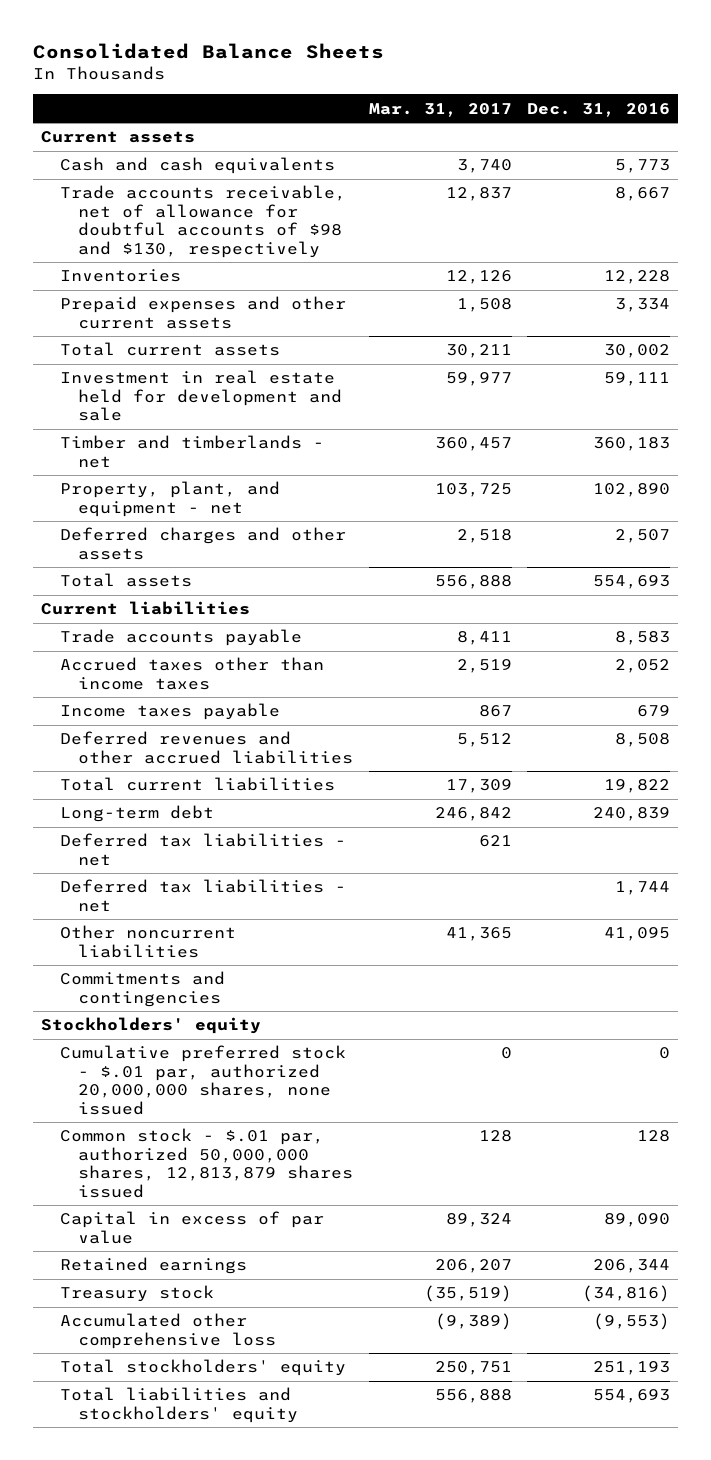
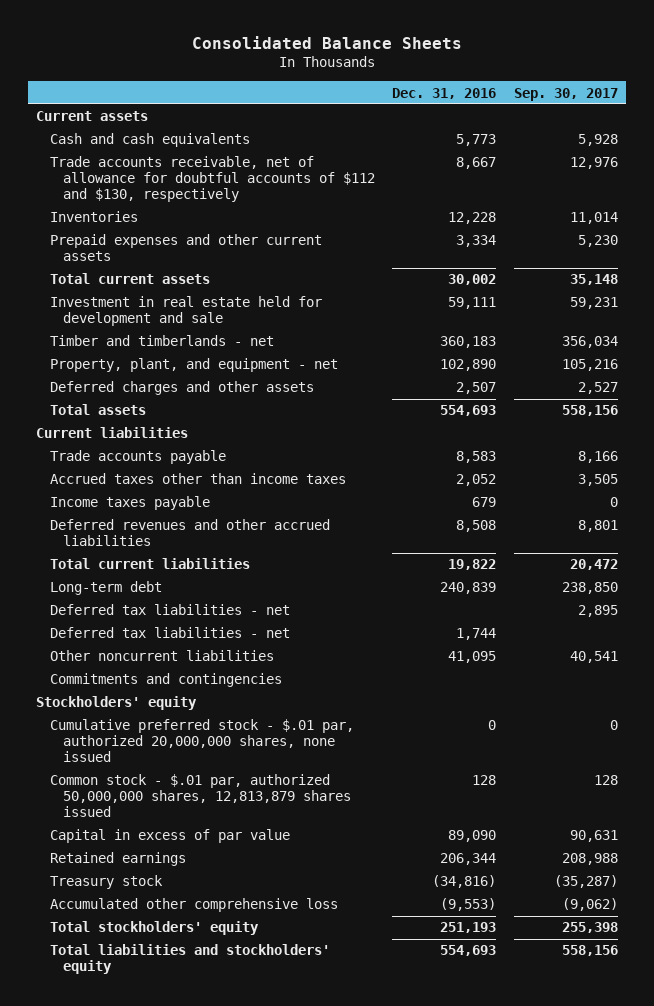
- | Mar. 31, 2017 | Dec. 31, 2016
+ | Dec. 31, 2016 | Sep. 30, 2017
- Trade accounts receivable, net of allowance for doubtful accounts of $98 and $130, respectively | 12,837 | 8,667
+ Trade accounts receivable, net of allowance for doubtful accounts of $112 and $130, respectively | 8,667 | 12,976

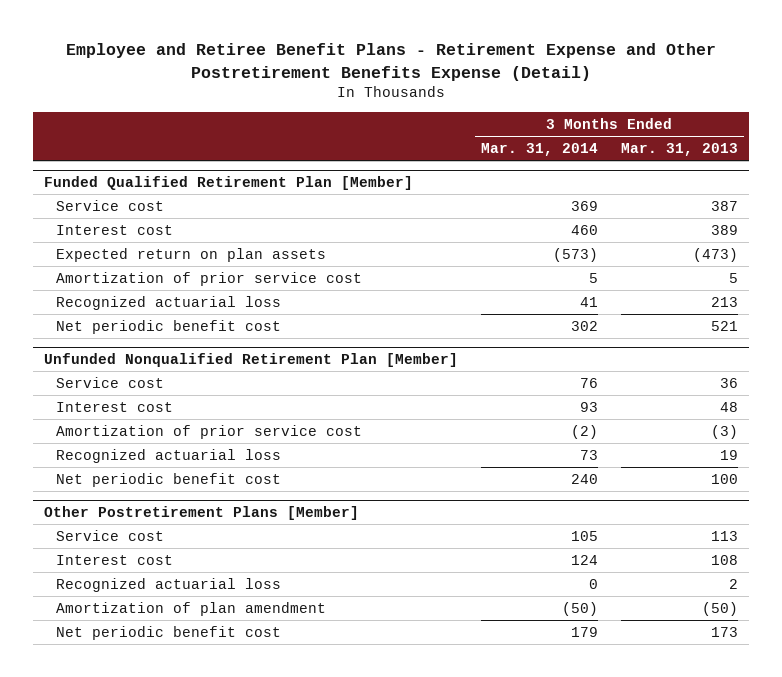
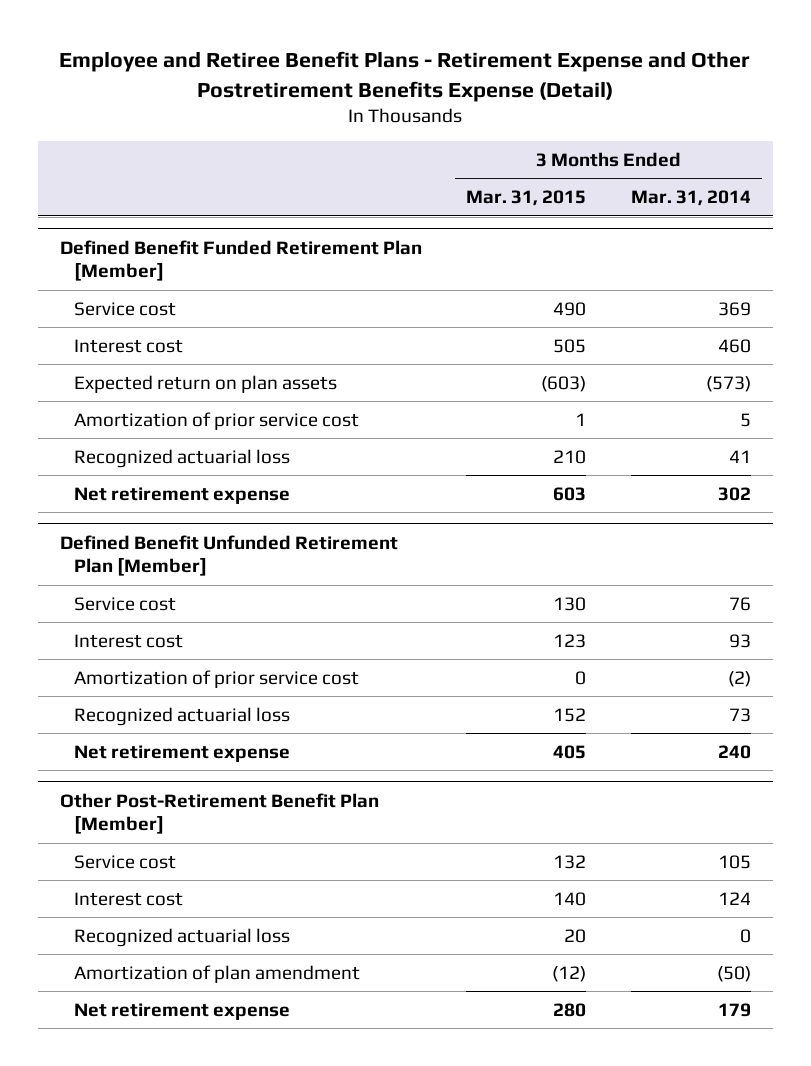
- | 3 Months Ended Mar. 31, 2014 | 3 Months Ended Mar. 31, 2013
+ | 3 Months Ended Mar. 31, 2015 | 3 Months Ended Mar. 31, 2014
- Funded Qualified Retirement Plan [Member]
+ Defined Benefit Funded Retirement Plan [Member]
- Net periodic benefit cost | 302 | 521
- Unfunded Nonqualified Retirement Plan [Member]
+ Net retirement expense | 603 | 302
+ Defined Benefit Unfunded Retirement Plan [Member]
- Net periodic benefit cost | 240 | 100
- Other Postretirement Plans [Member]
+ Net retirement expense | 405 | 240
+ Other Post-Retirement Benefit Plan [Member]
- Net periodic benefit cost | 179 | 173
+ Net retirement expense | 280 | 179

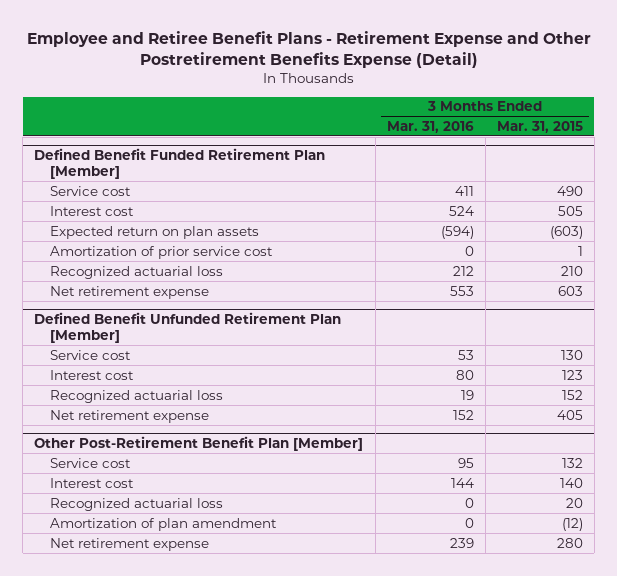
- | 3 Months Ended Mar. 31, 2015 | 3 Months Ended Mar. 31, 2014
+ | 3 Months Ended Mar. 31, 2016 | 3 Months Ended Mar. 31, 2015
@ Defined Benefit Unfunded Retirement Plan [Member]
- Amortization of prior service cost | 0 | (2)

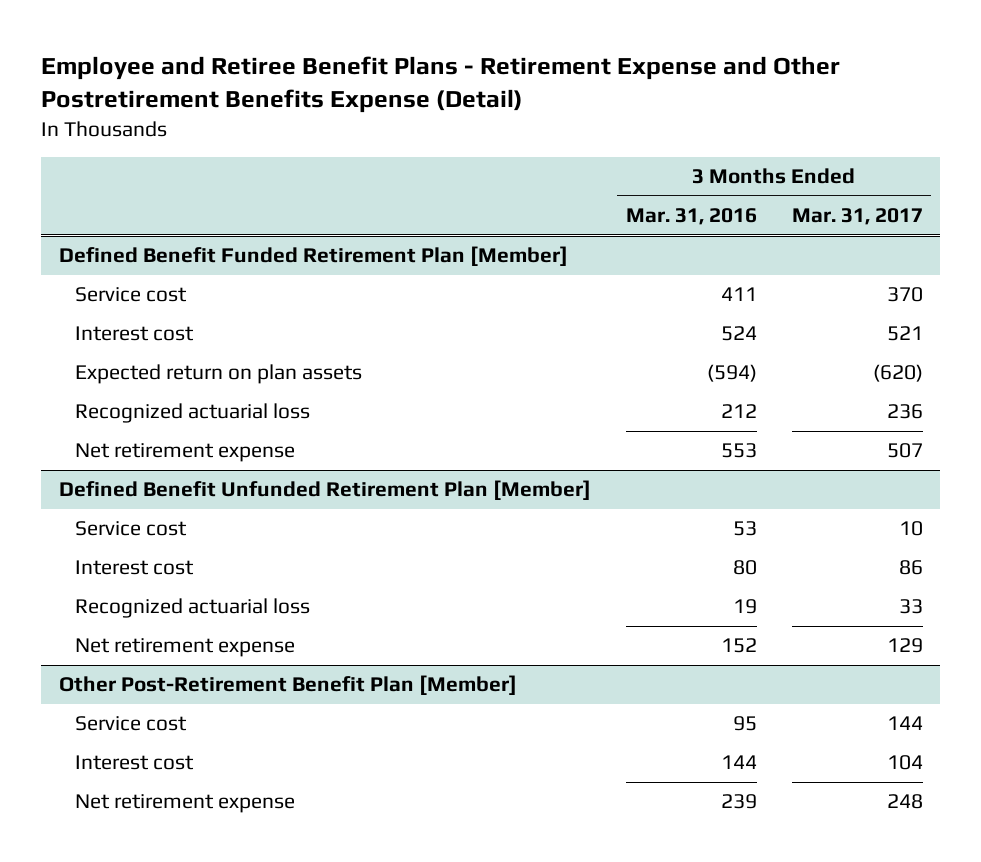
- | 3 Months Ended Mar. 31, 2016 | 3 Months Ended Mar. 31, 2015
+ | 3 Months Ended Mar. 31, 2016 | 3 Months Ended Mar. 31, 2017
@ Defined Benefit Funded Retirement Plan [Member]
- Amortization of prior service cost | 0 | 1
@ Other Post-Retirement Benefit Plan [Member]
- Recognized actuarial loss | 0 | 20
- Amortization of plan amendment | 0 | (12)

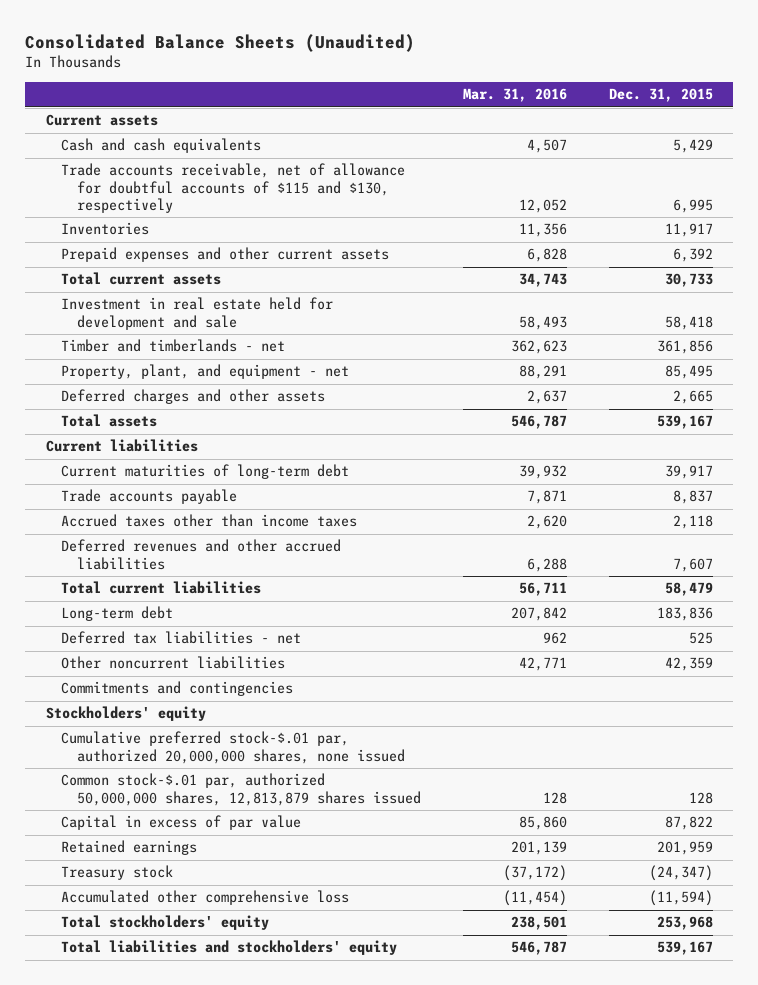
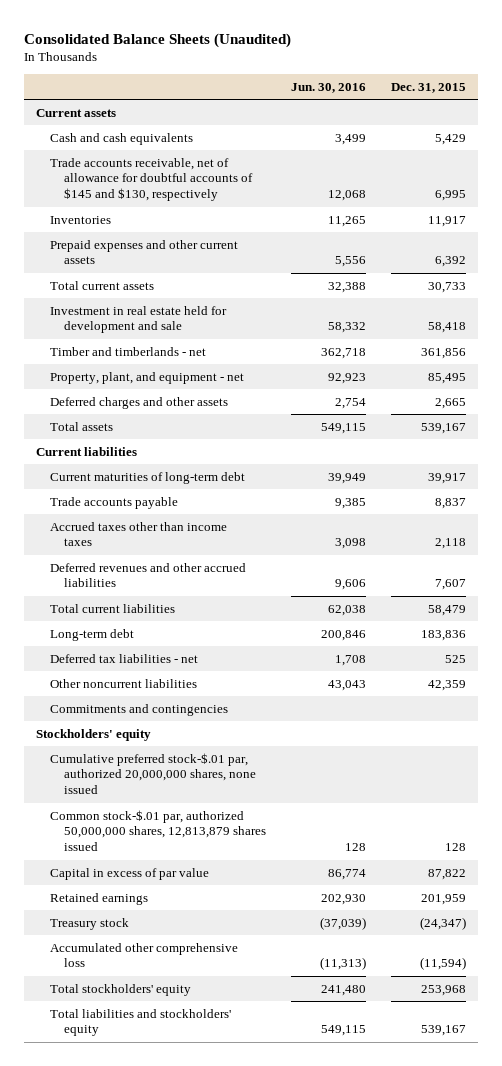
- | Mar. 31, 2016 | Dec. 31, 2015
+ | Jun. 30, 2016 | Dec. 31, 2015
- Trade accounts receivable, net of allowance for doubtful accounts of $115 and $130, respectively | 12,052 | 6,995
+ Trade accounts receivable, net of allowance for doubtful accounts of $145 and $130, respectively | 12,068 | 6,995

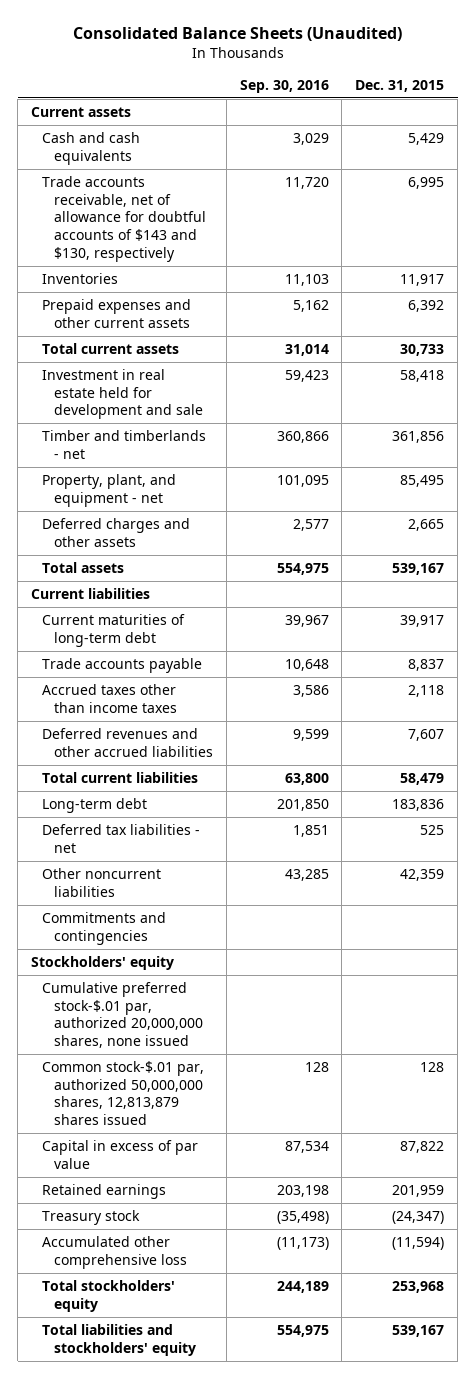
- | Jun. 30, 2016 | Dec. 31, 2015
+ | Sep. 30, 2016 | Dec. 31, 2015
- Trade accounts receivable, net of allowance for doubtful accounts of $145 and $130, respectively | 12,068 | 6,995
+ Trade accounts receivable, net of allowance for doubtful accounts of $143 and $130, respectively | 11,720 | 6,995

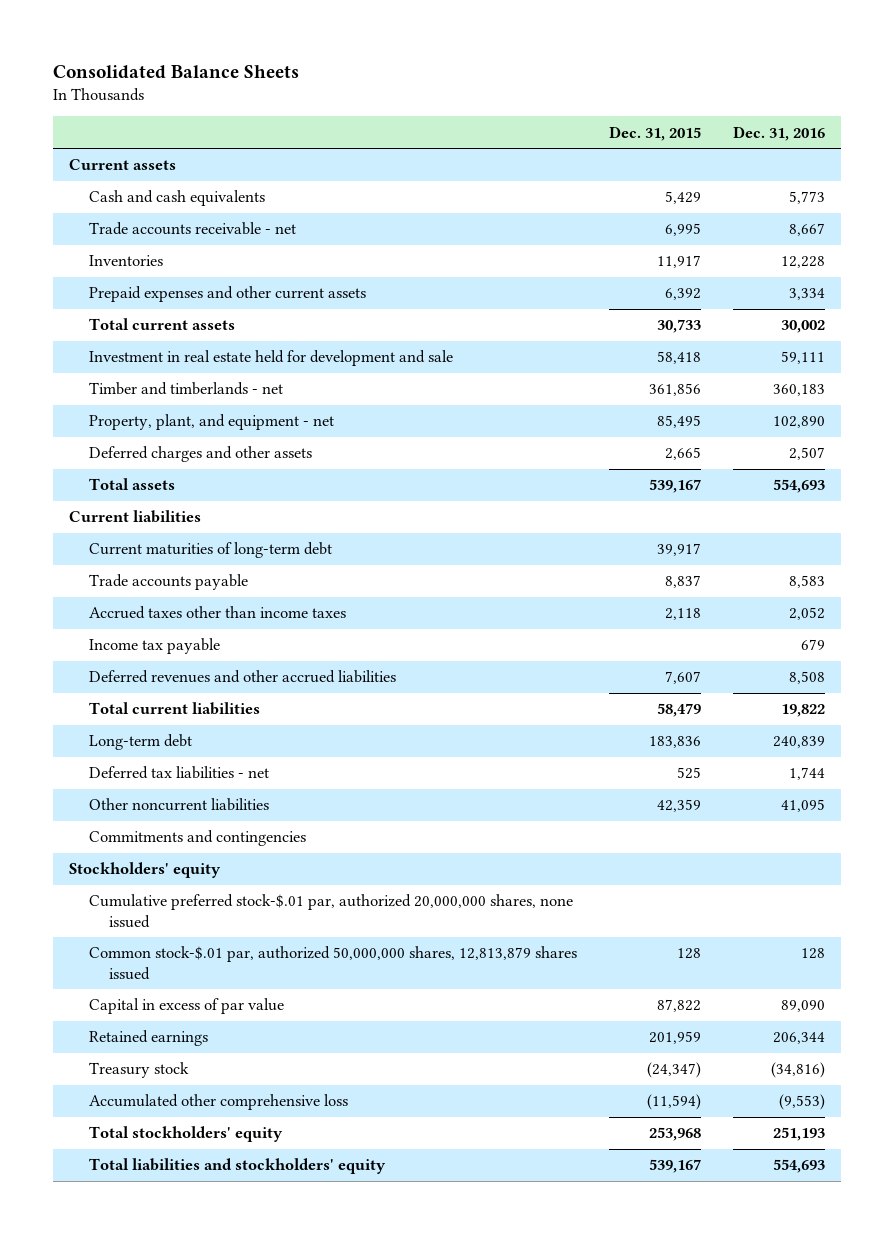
- Consolidated Balance Sheets (Unaudited)
+ Consolidated Balance Sheets
- | Sep. 30, 2016 | Dec. 31, 2015
+ | Dec. 31, 2015 | Dec. 31, 2016
- Trade accounts receivable, net of allowance for doubtful accounts of $143 and $130, respectively | 11,720 | 6,995
+ Trade accounts receivable - net | 6,995 | 8,667
+ Income tax payable | | 679

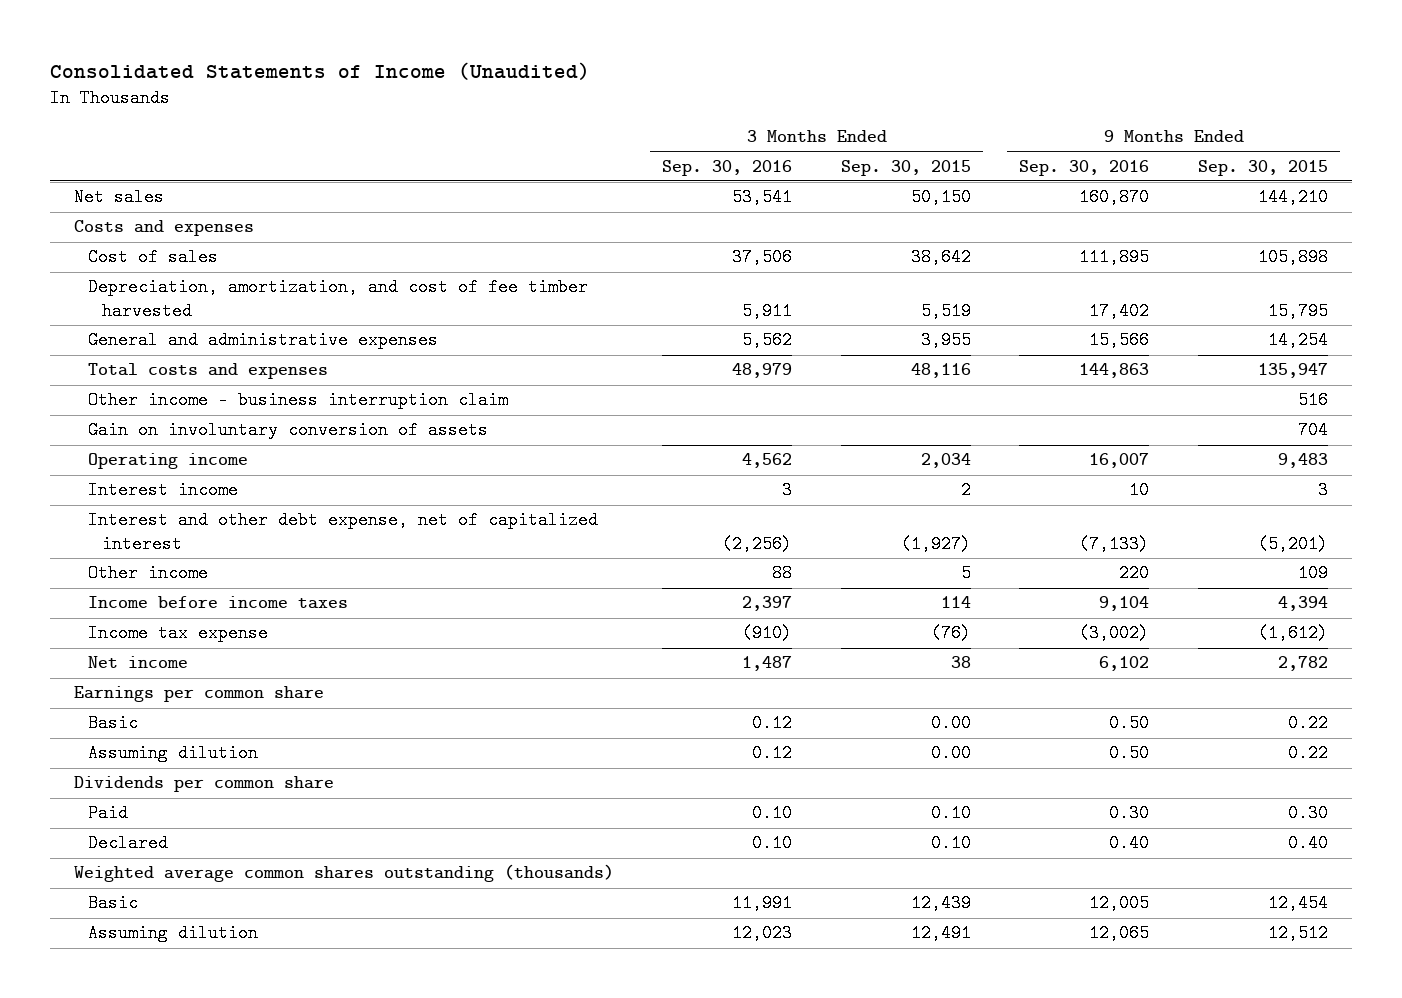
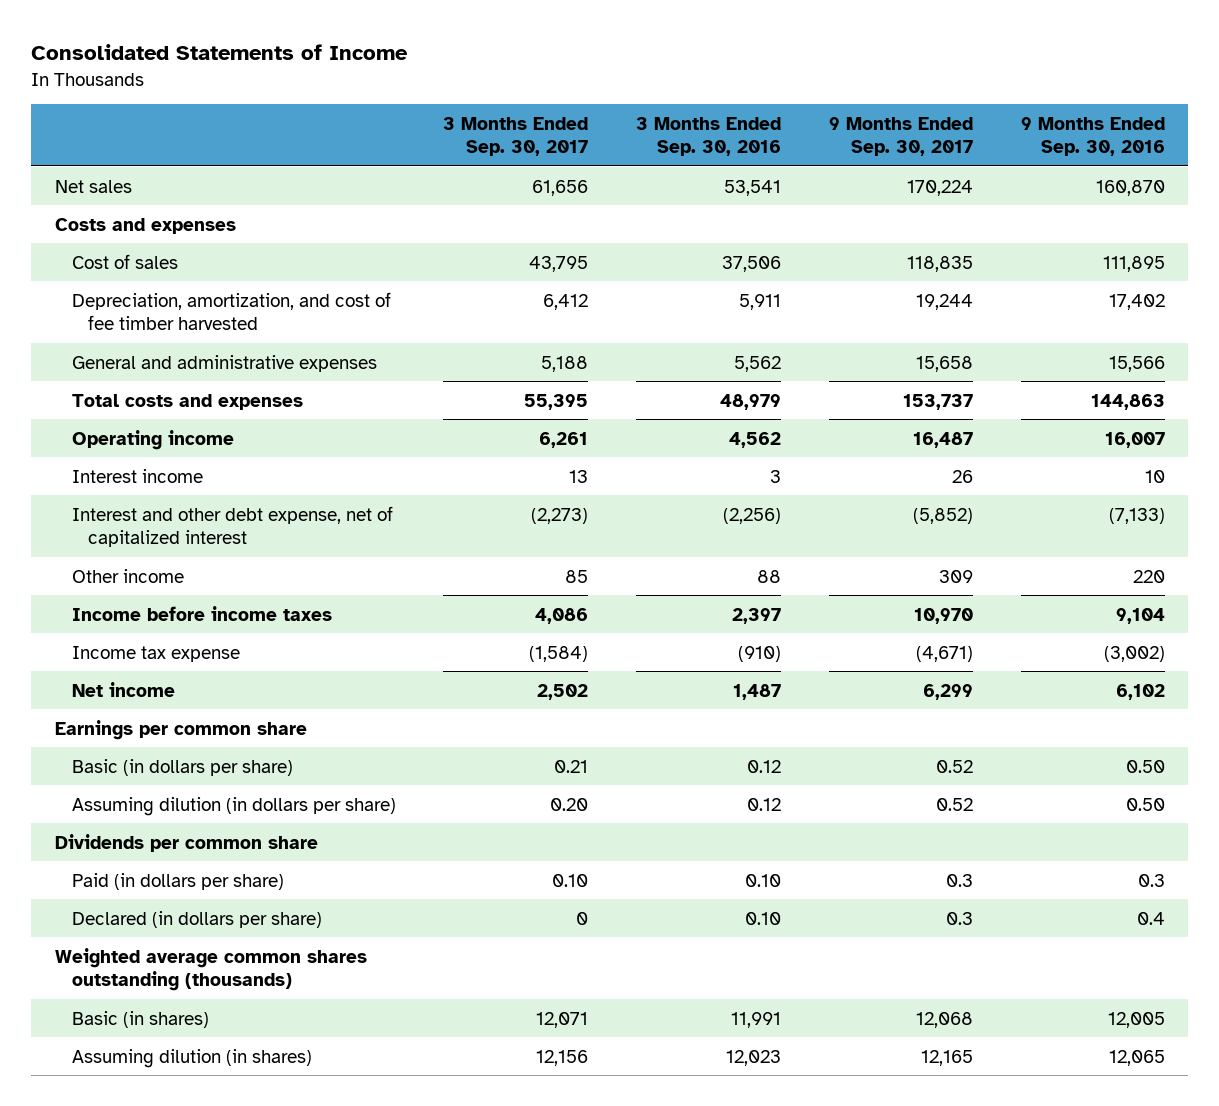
- Consolidated Statements of Income (Unaudited)
+ Consolidated Statements of Income
- | 3 Months Ended Sep. 30, 2016 | 3 Months Ended Sep. 30, 2015 | 9 Months Ended Sep. 30, 2016 | 9 Months Ended Sep. 30, 2015
+ | 3 Months Ended Sep. 30, 2017 | 3 Months Ended Sep. 30, 2016 | 9 Months Ended Sep. 30, 2017 | 9 Months Ended Sep. 30, 2016
- Other income - business interruption claim | | | | 516
- Gain on involuntary conversion of assets | | | | 704
- Basic | 0.12 | 0.00 | 0.50 | 0.22
- Assuming dilution | 0.12 | 0.00 | 0.50 | 0.22
+ Basic (in dollars per share) | 0.21 | 0.12 | 0.52 | 0.50
+ Assuming dilution (in dollars per share) | 0.20 | 0.12 | 0.52 | 0.50
- Paid | 0.10 | 0.10 | 0.30 | 0.30
- Declared | 0.10 | 0.10 | 0.40 | 0.40
+ Paid (in dollars per share) | 0.10 | 0.10 | 0.3 | 0.3
+ Declared (in dollars per share) | 0 | 0.10 | 0.3 | 0.4
- Basic | 11,991 | 12,439 | 12,005 | 12,454
- Assuming dilution | 12,023 | 12,491 | 12,065 | 12,512
+ Basic (in shares) | 12,071 | 11,991 | 12,068 | 12,005
+ Assuming dilution (in shares) | 12,156 | 12,023 | 12,165 | 12,065

